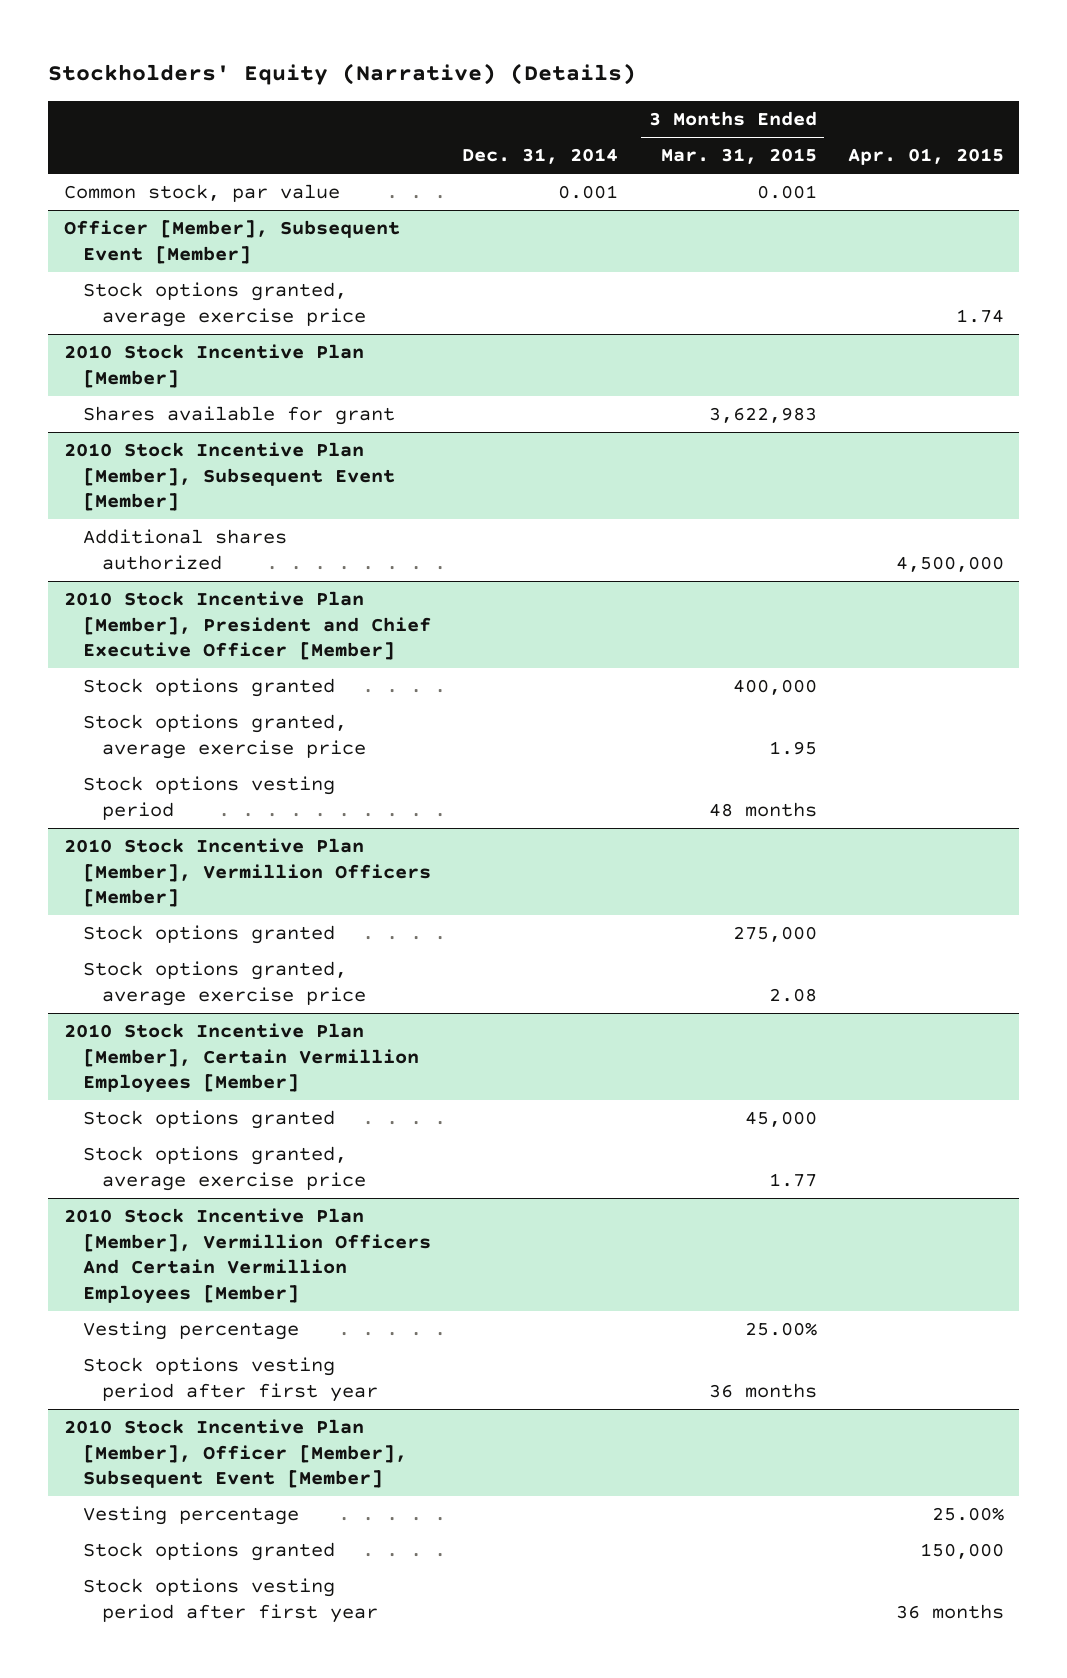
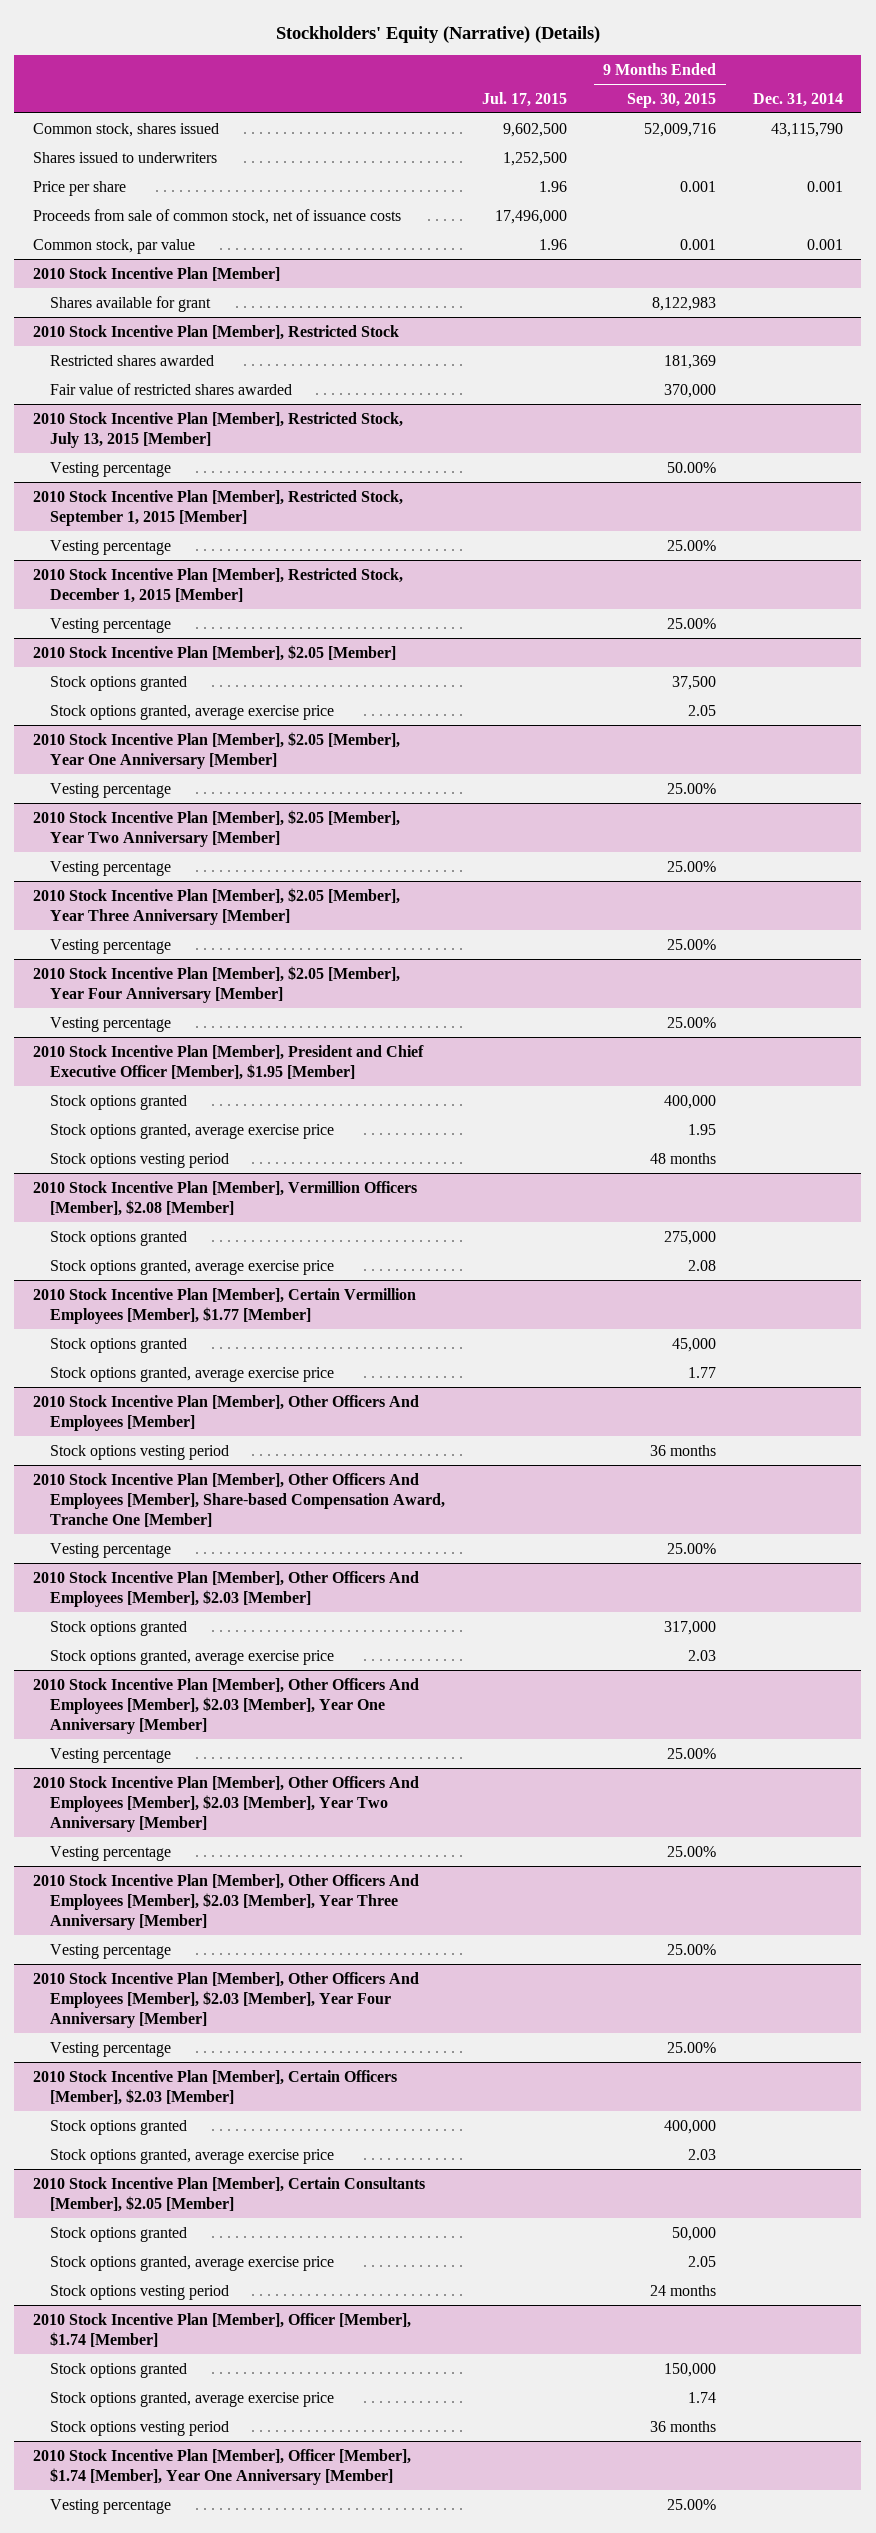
- | Dec. 31, 2014 | 3 Months Ended Mar. 31, 2015 | Apr. 01, 2015
+ | Jul. 17, 2015 | 9 Months Ended Sep. 30, 2015 | Dec. 31, 2014
+ Common stock, shares issued | 9,602,500 | 52,009,716 | 43,115,790
+ Shares issued to underwriters | 1,252,500 | |
+ Price per share | 1.96 | 0.001 | 0.001
+ Proceeds from sale of common stock, net of issuance costs | 17,496,000 | |
- Officer [Member], Subsequent Event [Member]
- Stock options granted, average exercise price | | | 1.74
- 2010 Stock Incentive Plan [Member], Subsequent Event [Member]
- Additional shares authorized | | | 4,500,000
- 2010 Stock Incentive Plan [Member], President and Chief Executive Officer [Member]
+ 2010 Stock Incentive Plan [Member], Restricted Stock
+ Restricted shares awarded | | 181,369 |
+ Fair value of restricted shares awarded | | 370,000 |
+ 2010 Stock Incentive Plan [Member], Restricted Stock, July 13, 2015 [Member]
+ Vesting percentage | | 50.00% |
+ 2010 Stock Incentive Plan [Member], Restricted Stock, September 1, 2015 [Member]
+ Vesting percentage | | 25.00% |
+ 2010 Stock Incentive Plan [Member], Restricted Stock, December 1, 2015 [Member]
+ Vesting percentage | | 25.00% |
+ 2010 Stock Incentive Plan [Member], $2.05 [Member]
+ Stock options granted | | 37,500 |
+ Stock options granted, average exercise price | | 2.05 |
+ 2010 Stock Incentive Plan [Member], $2.05 [Member], Year One Anniversary [Member]
+ Vesting percentage | | 25.00% |
+ 2010 Stock Incentive Plan [Member], $2.05 [Member], Year Two Anniversary [Member]
+ Vesting percentage | | 25.00% |
+ 2010 Stock Incentive Plan [Member], $2.05 [Member], Year Three Anniversary [Member]
+ Vesting percentage | | 25.00% |
+ 2010 Stock Incentive Plan [Member], $2.05 [Member], Year Four Anniversary [Member]
+ Vesting percentage | | 25.00% |
+ 2010 Stock Incentive Plan [Member], President and Chief Executive Officer [Member], $1.95 [Member]
- 2010 Stock Incentive Plan [Member], Vermillion Officers [Member]
+ 2010 Stock Incentive Plan [Member], Vermillion Officers [Member], $2.08 [Member]
- 2010 Stock Incentive Plan [Member], Certain Vermillion Employees [Member]
+ 2010 Stock Incentive Plan [Member], Certain Vermillion Employees [Member], $1.77 [Member]
- 2010 Stock Incentive Plan [Member], Vermillion Officers And Certain Vermillion Employees [Member]
- Vesting percentage | | 25.00% |
- Stock options vesting period after first year | | 36 months |
- 2010 Stock Incentive Plan [Member], Officer [Member], Subsequent Event [Member]
- Vesting percentage | | | 25.00%
+ 2010 Stock Incentive Plan [Member], Other Officers And Employees [Member]
+ Stock options vesting period | | 36 months |
+ 2010 Stock Incentive Plan [Member], Other Officers And Employees [Member], Share-based Compensation Award, Tranche One [Member]
+ Vesting percentage | | 25.00% |
+ 2010 Stock Incentive Plan [Member], Other Officers And Employees [Member], $2.03 [Member]
+ Stock options granted | | 317,000 |
+ Stock options granted, average exercise price | | 2.03 |
+ 2010 Stock Incentive Plan [Member], Other Officers And Employees [Member], $2.03 [Member], Year One Anniversary [Member]
+ Vesting percentage | | 25.00% |
+ 2010 Stock Incentive Plan [Member], Other Officers And Employees [Member], $2.03 [Member], Year Two Anniversary [Member]
+ Vesting percentage | | 25.00% |
+ 2010 Stock Incentive Plan [Member], Other Officers And Employees [Member], $2.03 [Member], Year Three Anniversary [Member]
+ Vesting percentage | | 25.00% |
+ 2010 Stock Incentive Plan [Member], Other Officers And Employees [Member], $2.03 [Member], Year Four Anniversary [Member]
+ Vesting percentage | | 25.00% |
+ 2010 Stock Incentive Plan [Member], Certain Officers [Member], $2.03 [Member]
+ Stock options granted | | 400,000 |
+ Stock options granted, average exercise price | | 2.03 |
+ 2010 Stock Incentive Plan [Member], Certain Consultants [Member], $2.05 [Member]
+ Stock options granted | | 50,000 |
+ Stock options granted, average exercise price | | 2.05 |
+ Stock options vesting period | | 24 months |
+ 2010 Stock Incentive Plan [Member], Officer [Member], $1.74 [Member]
- Stock options vesting period after first year | | | 36 months
+ Stock options granted, average exercise price | | 1.74 |
+ Stock options vesting period | | 36 months |
+ 2010 Stock Incentive Plan [Member], Officer [Member], $1.74 [Member], Year One Anniversary [Member]
+ Vesting percentage | | 25.00% |

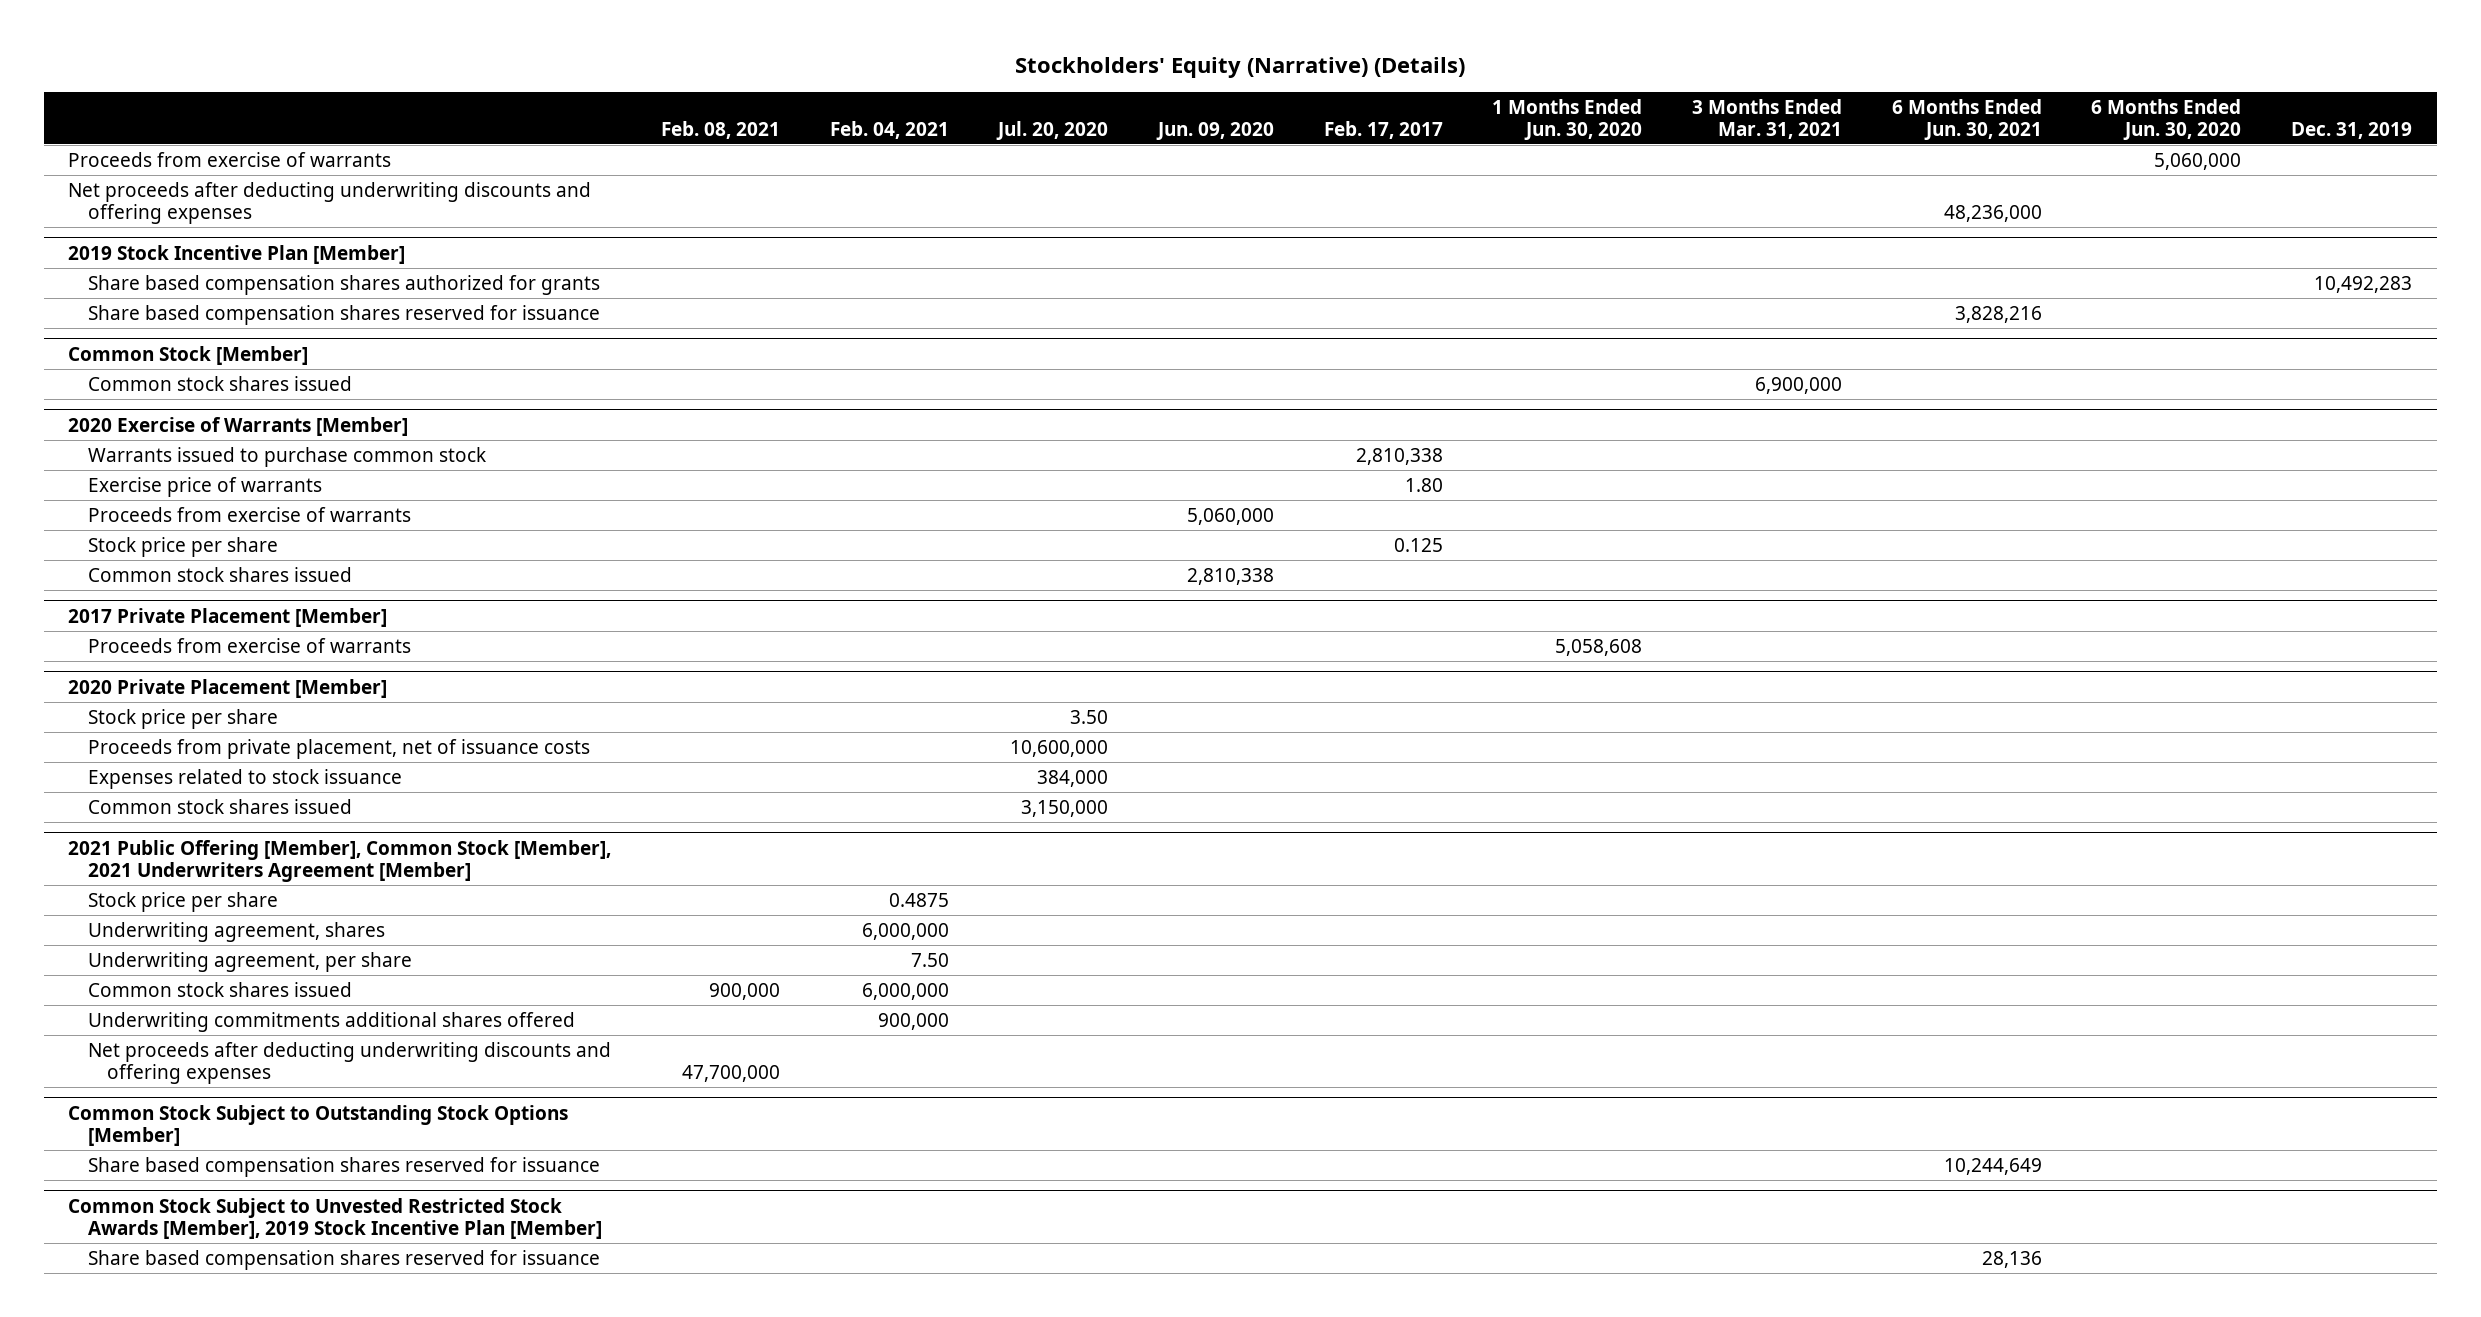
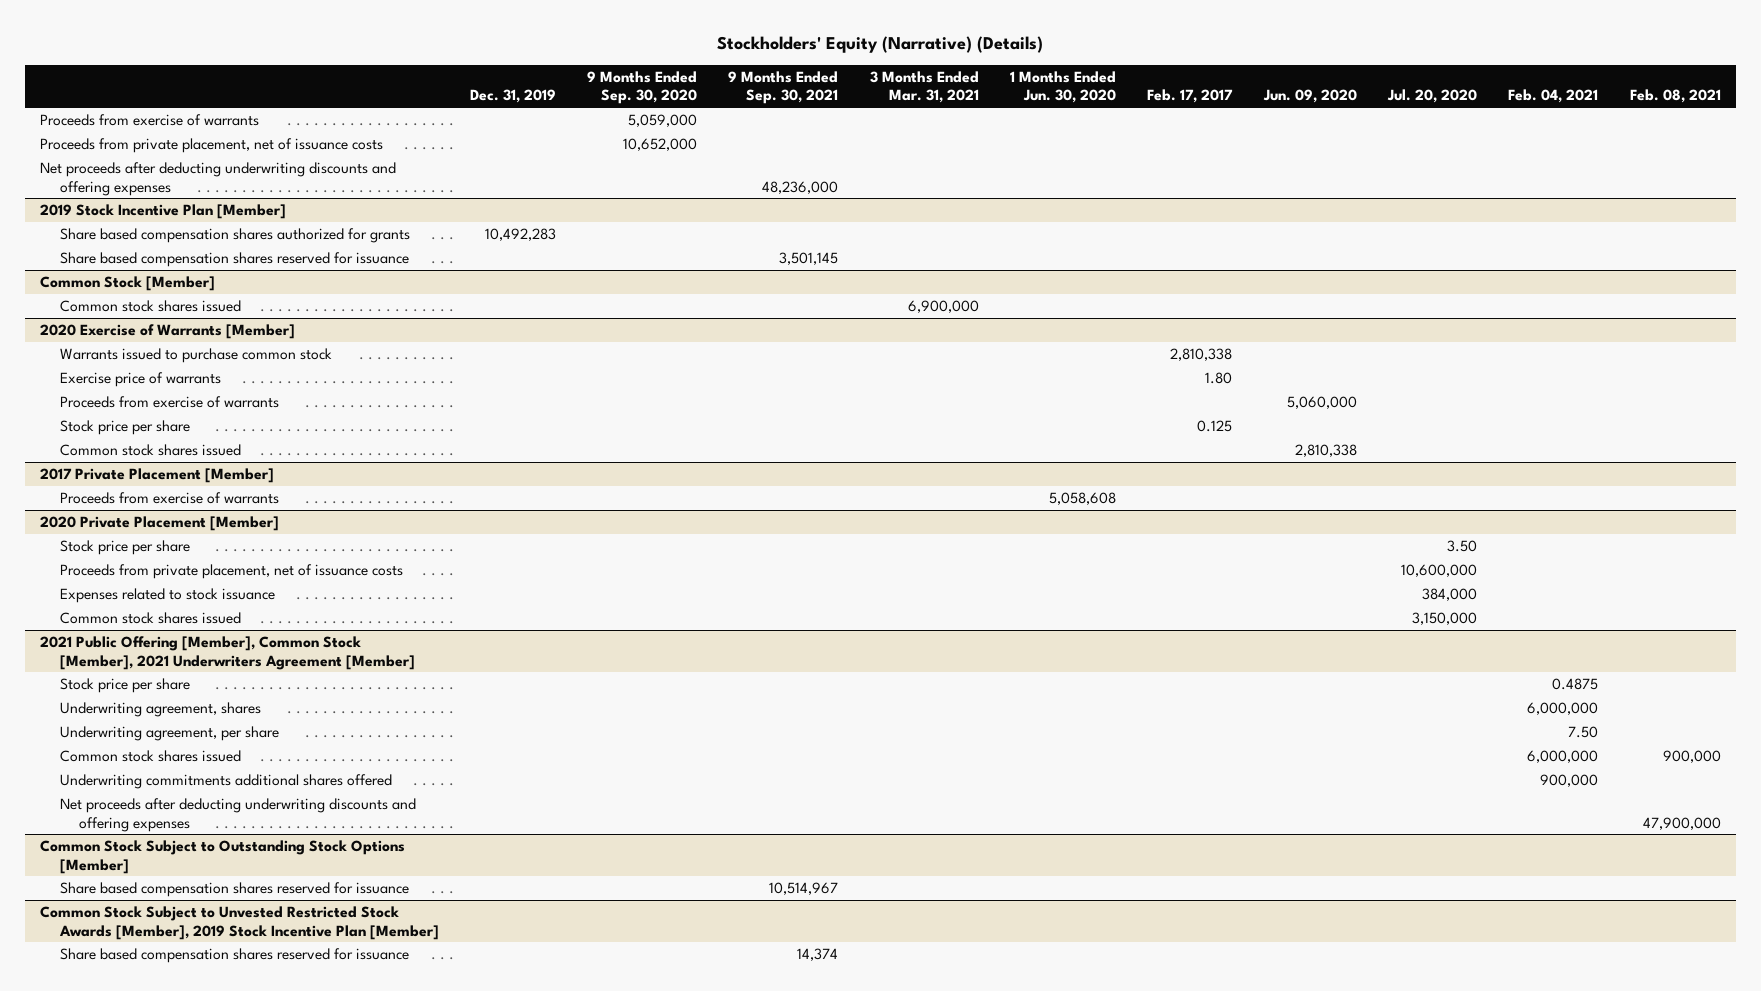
- | Feb. 08, 2021 | Feb. 04, 2021 | Jul. 20, 2020 | Jun. 09, 2020 | Feb. 17, 2017 | 1 Months Ended Jun. 30, 2020 | 3 Months Ended Mar. 31, 2021 | 6 Months Ended Jun. 30, 2021 | 6 Months Ended Jun. 30, 2020 | Dec. 31, 2019
+ | Dec. 31, 2019 | 9 Months Ended Sep. 30, 2020 | 9 Months Ended Sep. 30, 2021 | 3 Months Ended Mar. 31, 2021 | 1 Months Ended Jun. 30, 2020 | Feb. 17, 2017 | Jun. 09, 2020 | Jul. 20, 2020 | Feb. 04, 2021 | Feb. 08, 2021
+ Proceeds from private placement, net of issuance costs | | 10,652,000 | | | | | | | |
@ 2021 Public Offering [Member], Common Stock [Member], 2021 Underwriters Agreement [Member]
- Net proceeds after deducting underwriting discounts and offering expenses | 47,700,000 | | | | | | | | |
+ Net proceeds after deducting underwriting discounts and offering expenses | | | | | | | | | | 47,900,000

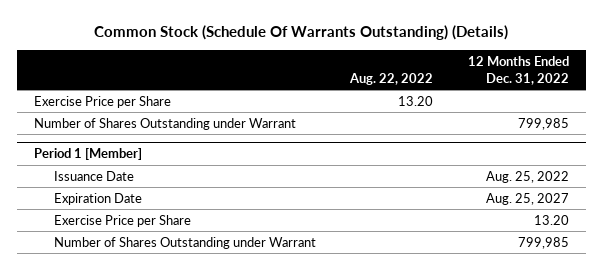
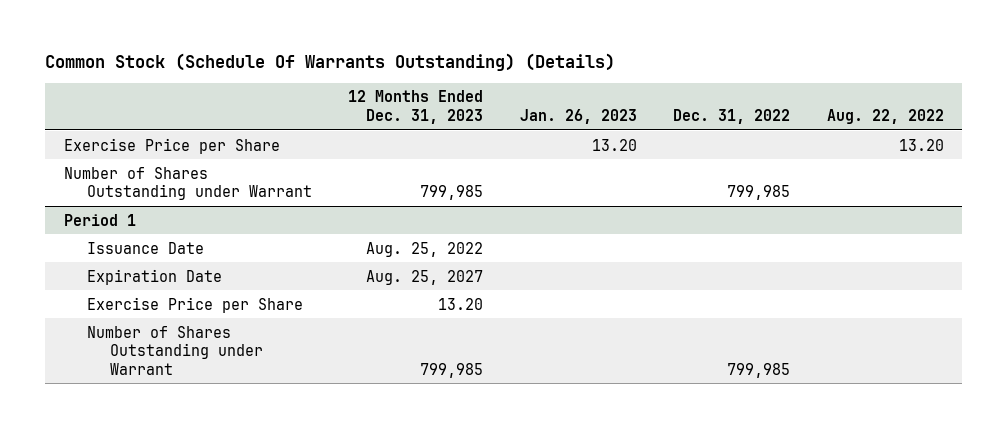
- | Aug. 22, 2022 | 12 Months Ended Dec. 31, 2022
+ | 12 Months Ended Dec. 31, 2023 | Jan. 26, 2023 | Dec. 31, 2022 | Aug. 22, 2022
- Period 1 [Member]
+ Period 1

